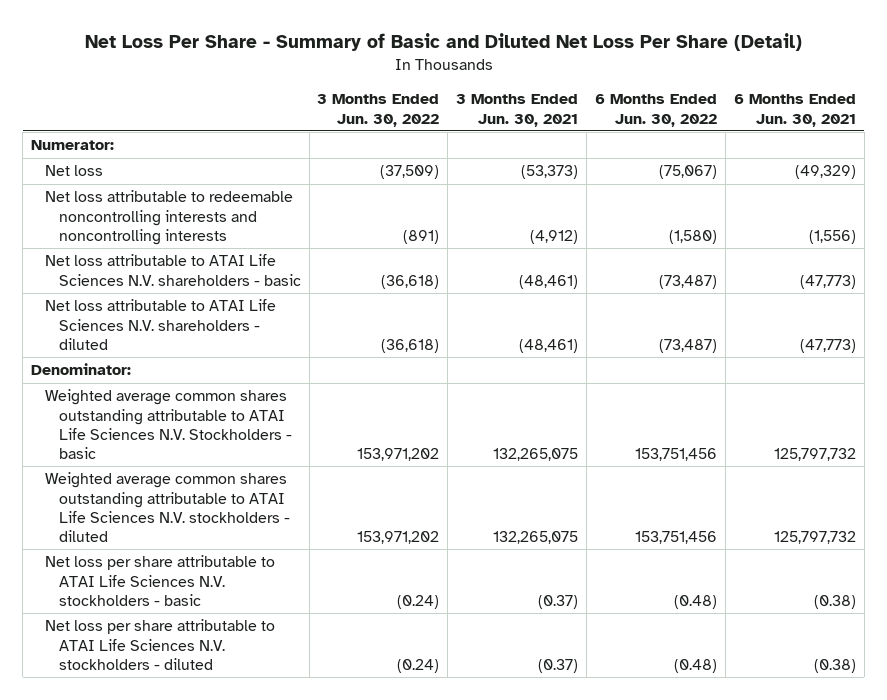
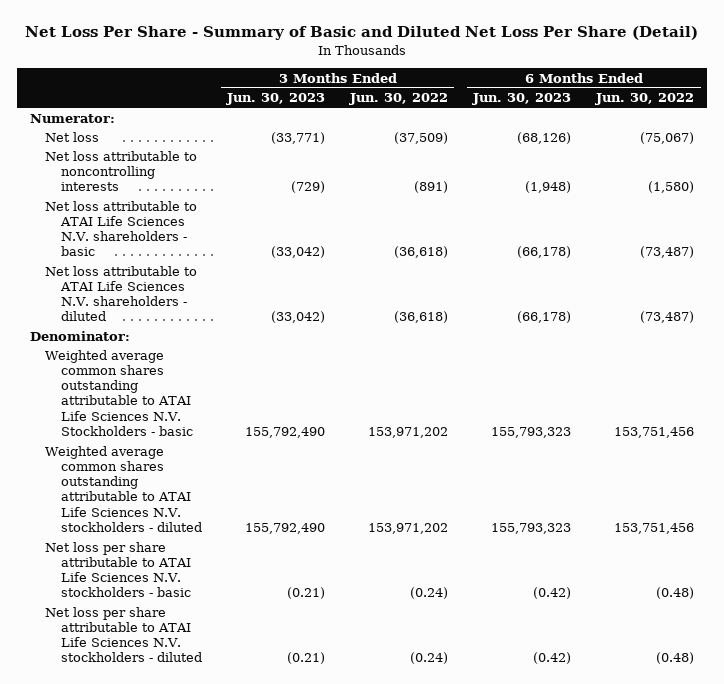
- | 3 Months Ended Jun. 30, 2022 | 3 Months Ended Jun. 30, 2021 | 6 Months Ended Jun. 30, 2022 | 6 Months Ended Jun. 30, 2021
+ | 3 Months Ended Jun. 30, 2023 | 3 Months Ended Jun. 30, 2022 | 6 Months Ended Jun. 30, 2023 | 6 Months Ended Jun. 30, 2022
- Net loss attributable to redeemable noncontrolling interests and noncontrolling interests | (891) | (4,912) | (1,580) | (1,556)
+ Net loss attributable to noncontrolling interests | (729) | (891) | (1,948) | (1,580)

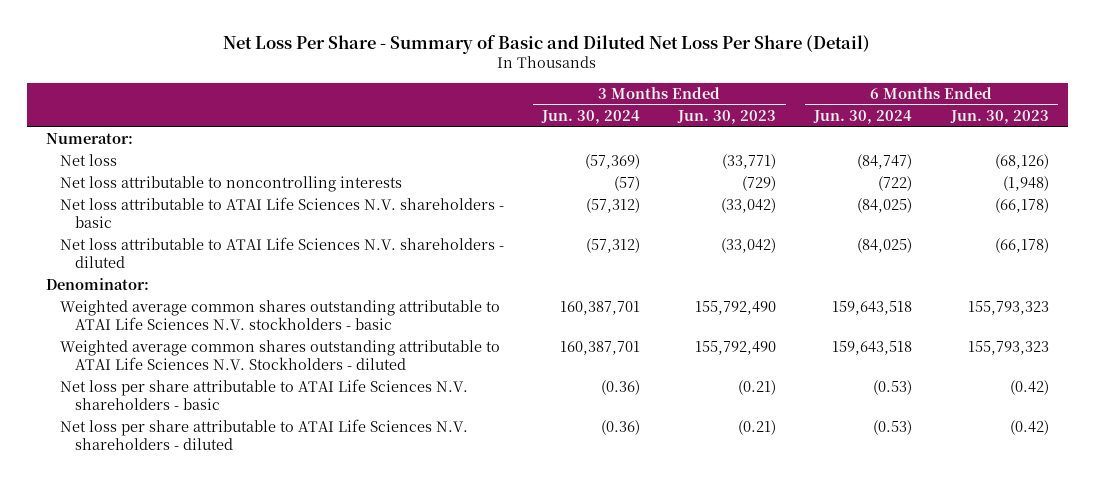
- | 3 Months Ended Jun. 30, 2023 | 3 Months Ended Jun. 30, 2022 | 6 Months Ended Jun. 30, 2023 | 6 Months Ended Jun. 30, 2022
+ | 3 Months Ended Jun. 30, 2024 | 3 Months Ended Jun. 30, 2023 | 6 Months Ended Jun. 30, 2024 | 6 Months Ended Jun. 30, 2023
- Weighted average common shares outstanding attributable to ATAI Life Sciences N.V. Stockholders - basic | 155,792,490 | 153,971,202 | 155,793,323 | 153,751,456
- Weighted average common shares outstanding attributable to ATAI Life Sciences N.V. stockholders - diluted | 155,792,490 | 153,971,202 | 155,793,323 | 153,751,456
- Net loss per share attributable to ATAI Life Sciences N.V. stockholders - basic | (0.21) | (0.24) | (0.42) | (0.48)
- Net loss per share attributable to ATAI Life Sciences N.V. stockholders - diluted | (0.21) | (0.24) | (0.42) | (0.48)
+ Weighted average common shares outstanding attributable to ATAI Life Sciences N.V. stockholders - basic | 160,387,701 | 155,792,490 | 159,643,518 | 155,793,323
+ Weighted average common shares outstanding attributable to ATAI Life Sciences N.V. Stockholders - diluted | 160,387,701 | 155,792,490 | 159,643,518 | 155,793,323
+ Net loss per share attributable to ATAI Life Sciences N.V. shareholders - basic | (0.36) | (0.21) | (0.53) | (0.42)
+ Net loss per share attributable to ATAI Life Sciences N.V. shareholders - diluted | (0.36) | (0.21) | (0.53) | (0.42)

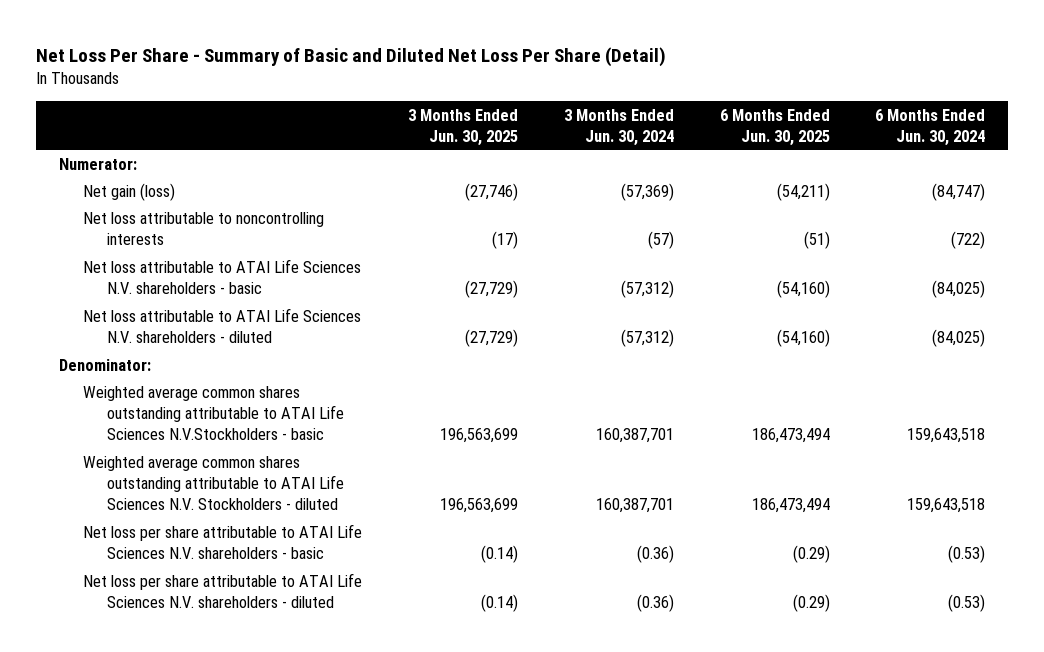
- | 3 Months Ended Jun. 30, 2024 | 3 Months Ended Jun. 30, 2023 | 6 Months Ended Jun. 30, 2024 | 6 Months Ended Jun. 30, 2023
+ | 3 Months Ended Jun. 30, 2025 | 3 Months Ended Jun. 30, 2024 | 6 Months Ended Jun. 30, 2025 | 6 Months Ended Jun. 30, 2024
- Net loss | (57,369) | (33,771) | (84,747) | (68,126)
+ Net gain (loss) | (27,746) | (57,369) | (54,211) | (84,747)
- Weighted average common shares outstanding attributable to ATAI Life Sciences N.V. stockholders - basic | 160,387,701 | 155,792,490 | 159,643,518 | 155,793,323
+ Weighted average common shares outstanding attributable to ATAI Life Sciences N.V.Stockholders - basic | 196,563,699 | 160,387,701 | 186,473,494 | 159,643,518

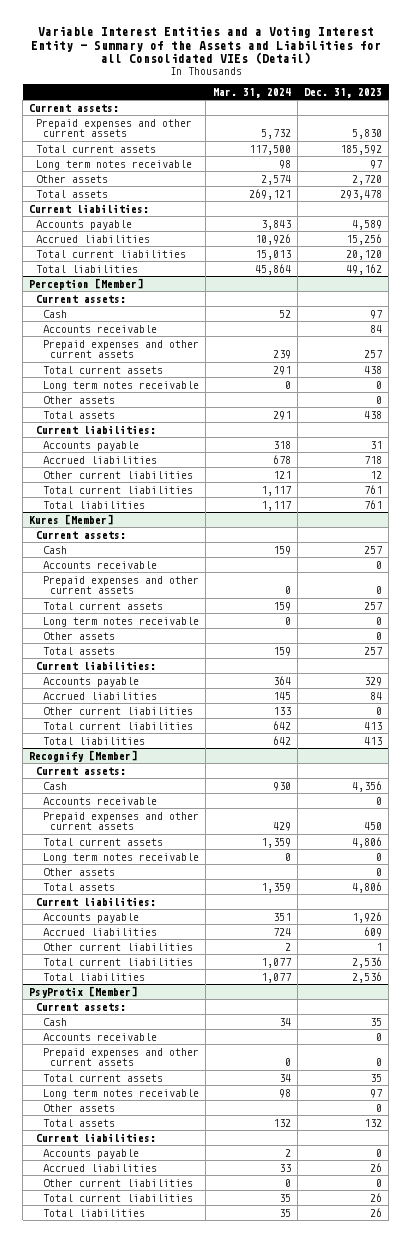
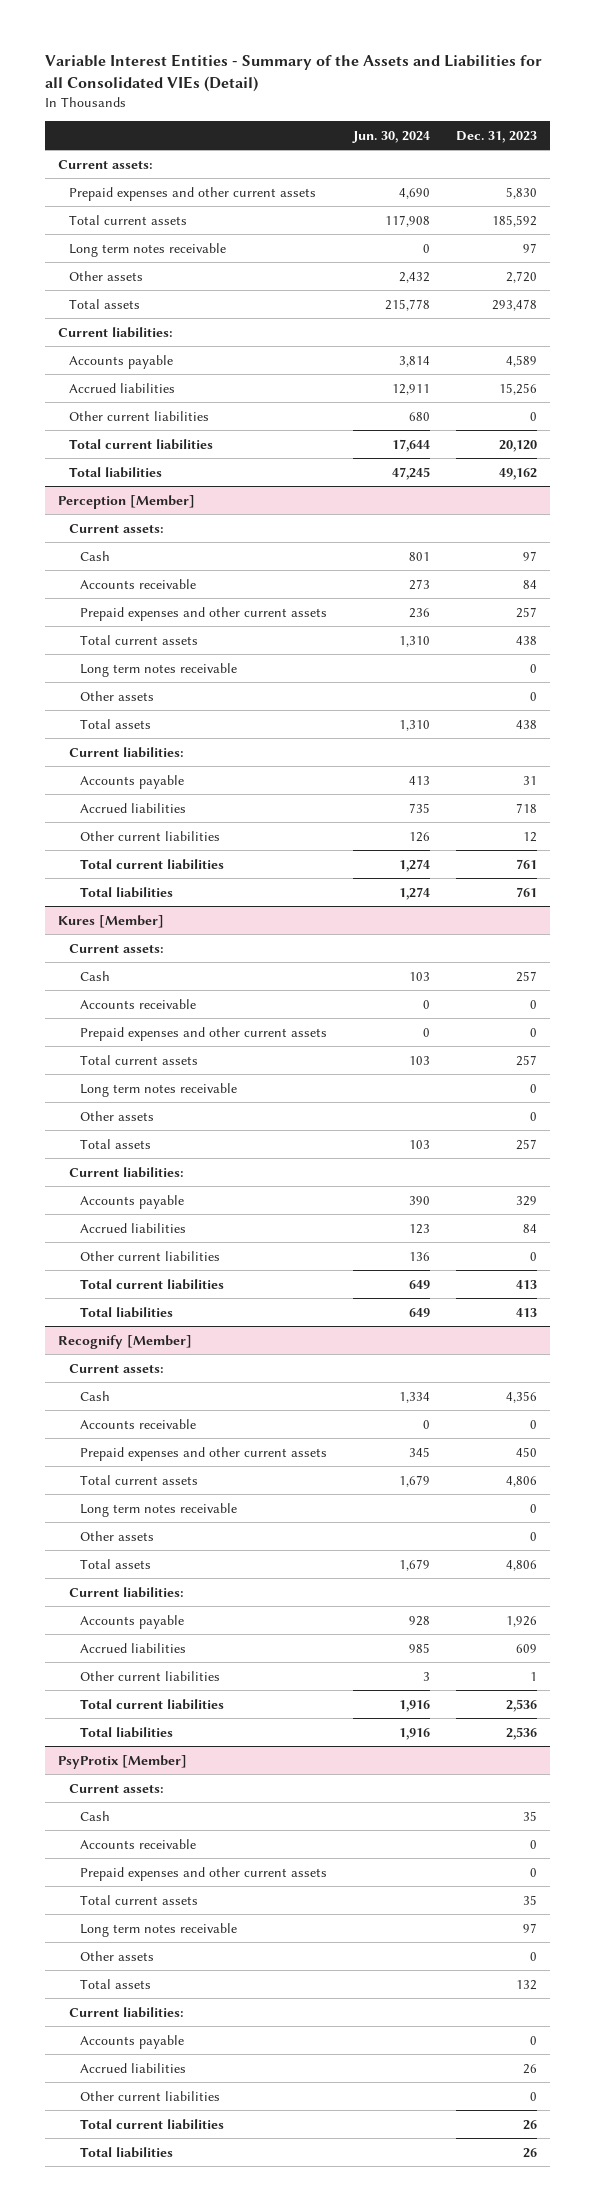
- Variable Interest Entities and a Voting Interest Entity - Summary of the Assets and Liabilities for all Consolidated VIEs (Detail)
+ Variable Interest Entities - Summary of the Assets and Liabilities for all Consolidated VIEs (Detail)
- | Mar. 31, 2024 | Dec. 31, 2023
+ | Jun. 30, 2024 | Dec. 31, 2023
+ Other current liabilities | 680 | 0

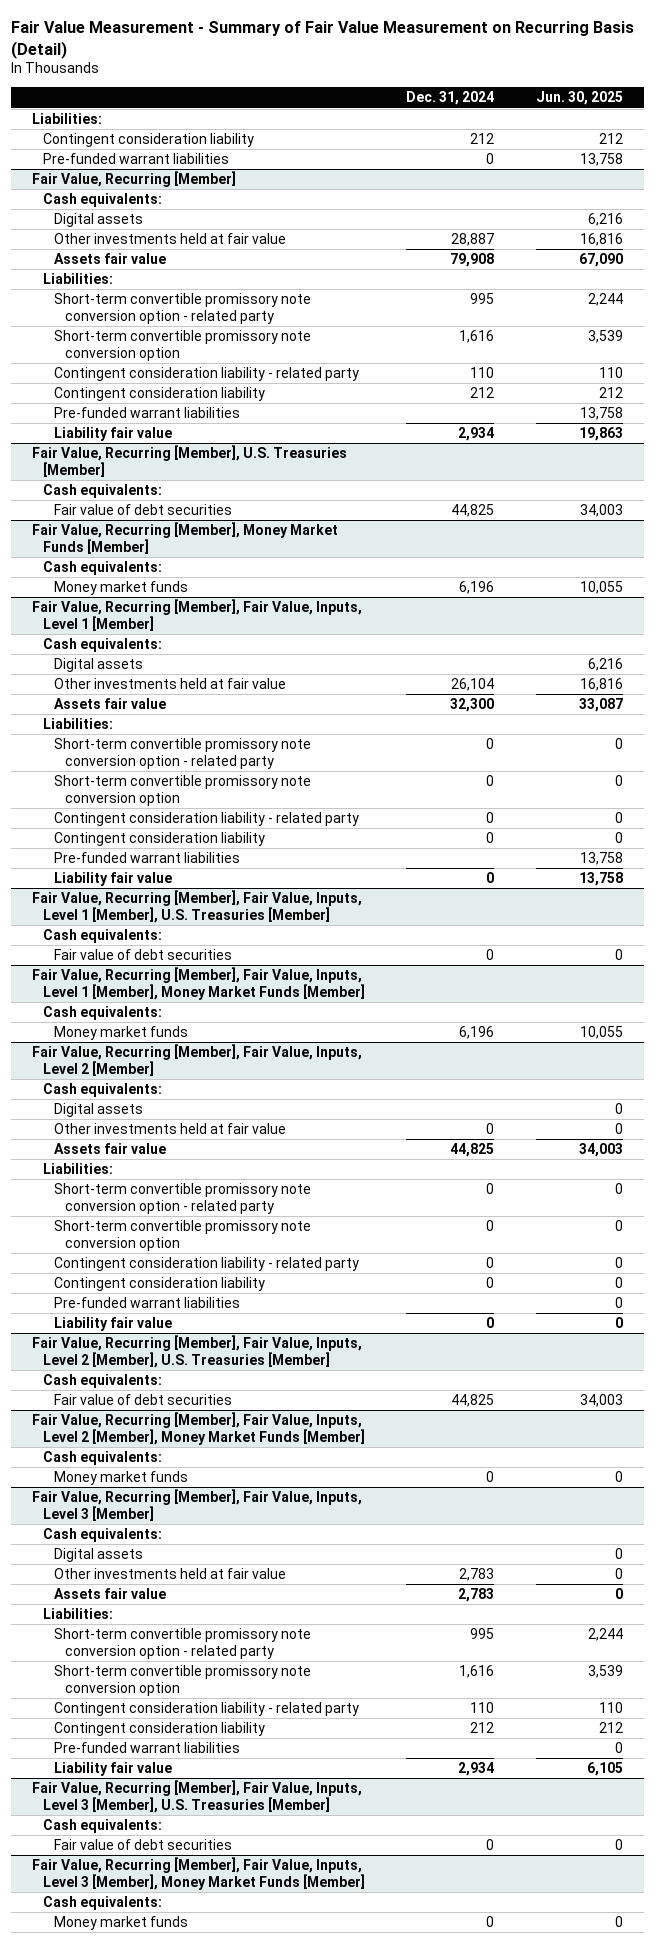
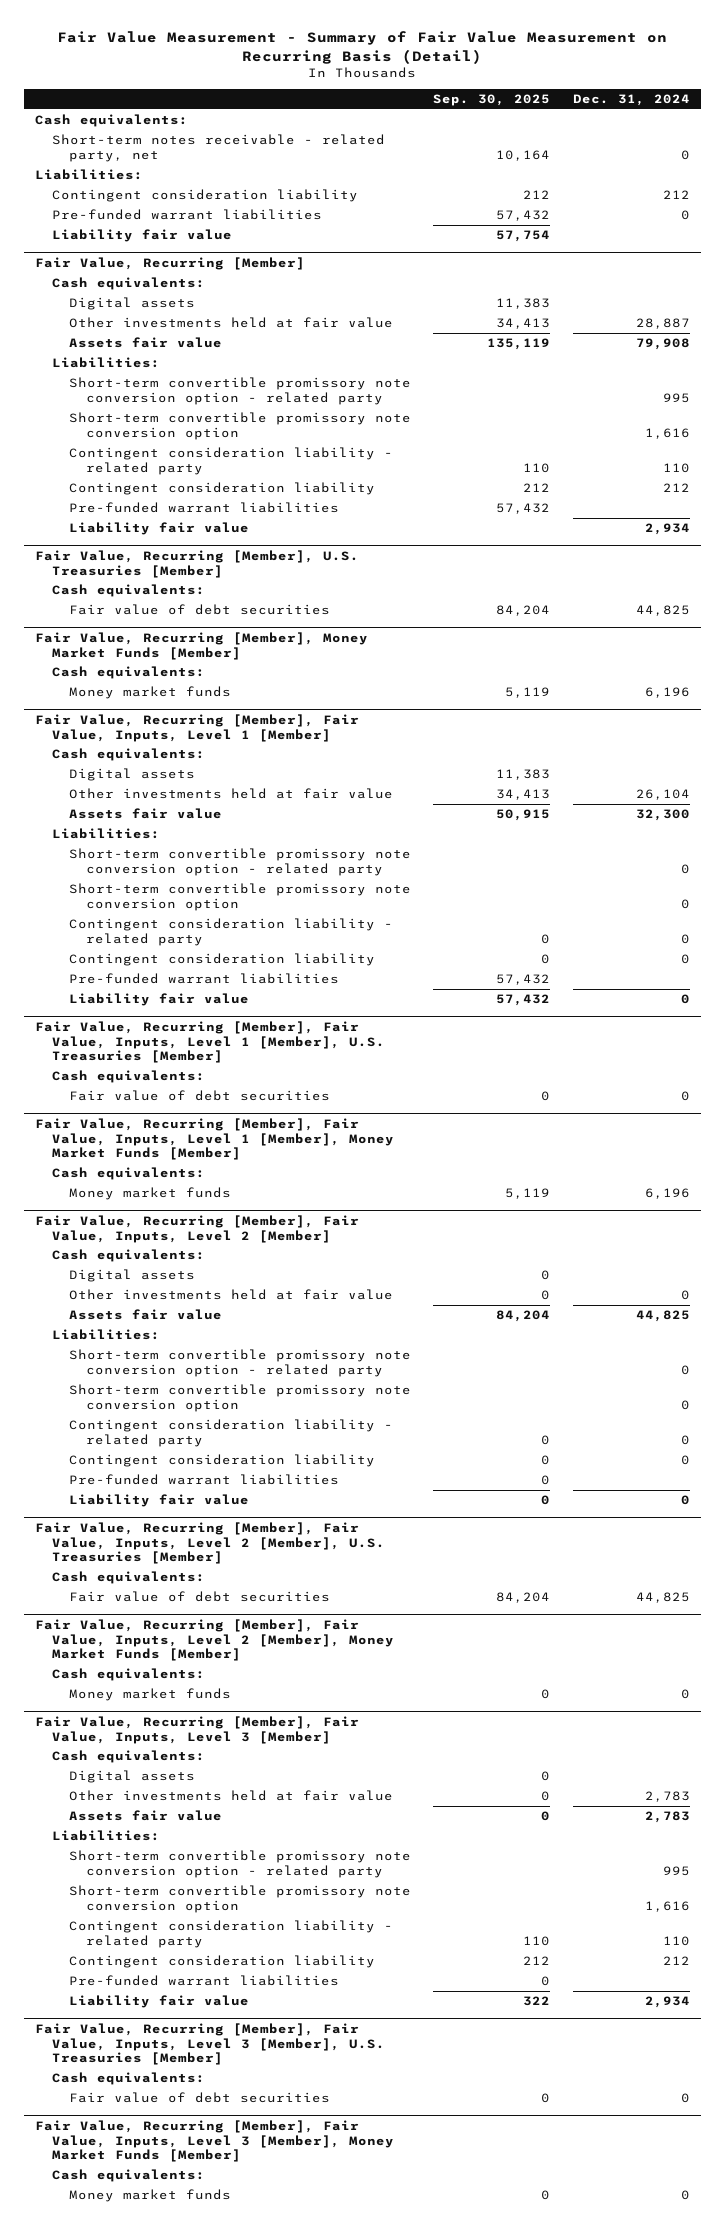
- | Dec. 31, 2024 | Jun. 30, 2025
+ | Sep. 30, 2025 | Dec. 31, 2024
+ Cash equivalents:
+ Short-term notes receivable - related party, net | 10,164 | 0
+ Liability fair value | 57,754 |

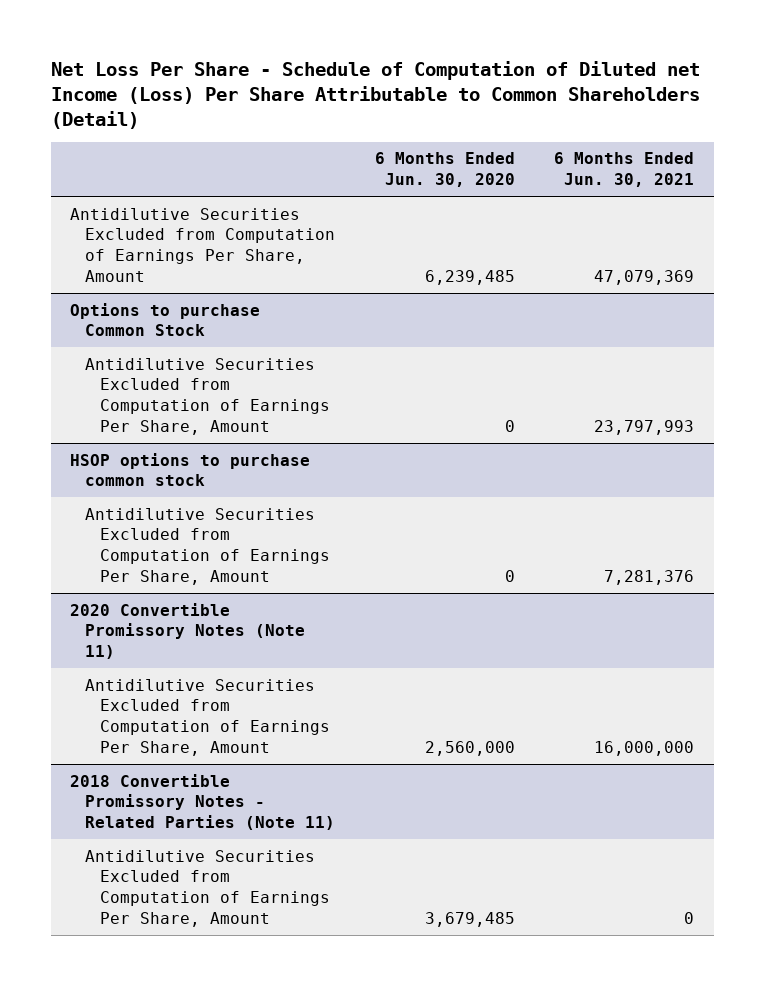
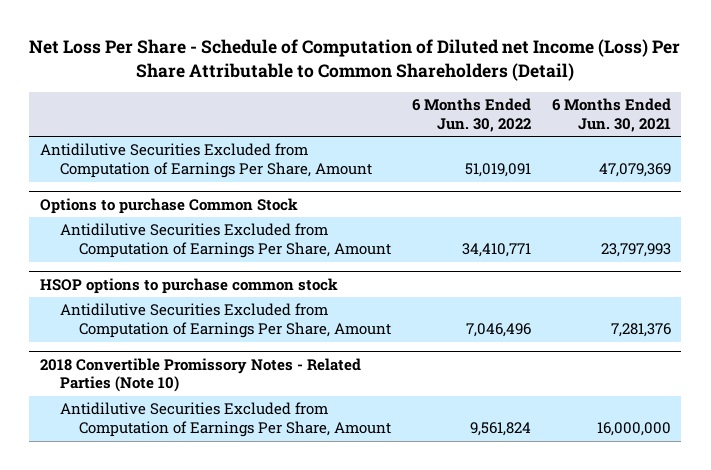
- | 6 Months Ended Jun. 30, 2020 | 6 Months Ended Jun. 30, 2021
+ | 6 Months Ended Jun. 30, 2022 | 6 Months Ended Jun. 30, 2021
- 2020 Convertible Promissory Notes (Note 11)
+ 2018 Convertible Promissory Notes - Related Parties (Note 10)
- 2018 Convertible Promissory Notes - Related Parties (Note 11)
- Antidilutive Securities Excluded from Computation of Earnings Per Share, Amount | 3,679,485 | 0

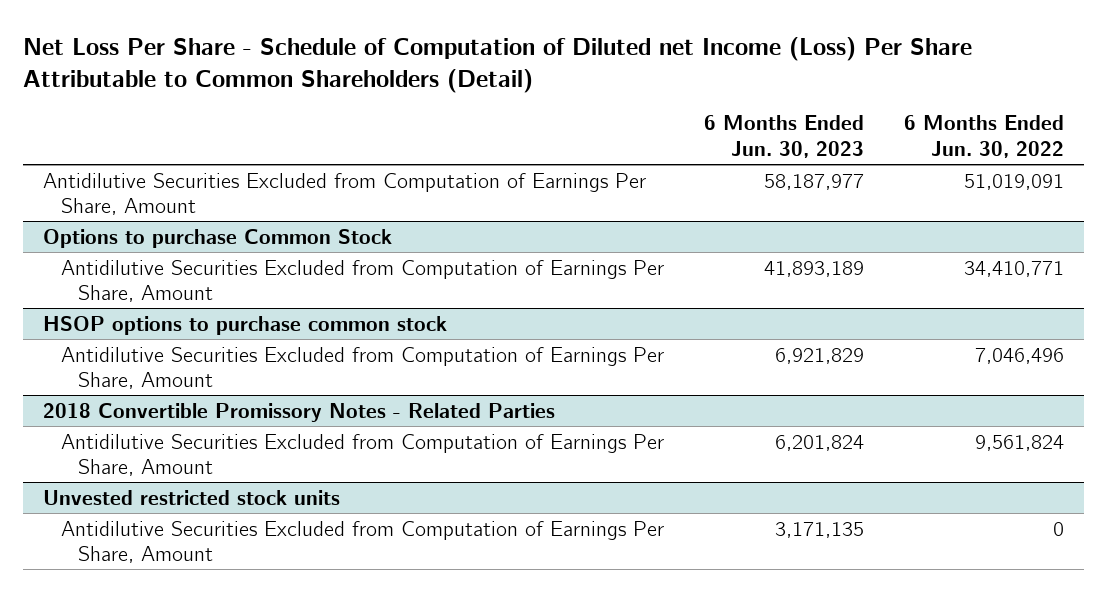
- | 6 Months Ended Jun. 30, 2022 | 6 Months Ended Jun. 30, 2021
+ | 6 Months Ended Jun. 30, 2023 | 6 Months Ended Jun. 30, 2022
- 2018 Convertible Promissory Notes - Related Parties (Note 10)
+ 2018 Convertible Promissory Notes - Related Parties
+ Unvested restricted stock units
+ Antidilutive Securities Excluded from Computation of Earnings Per Share, Amount | 3,171,135 | 0

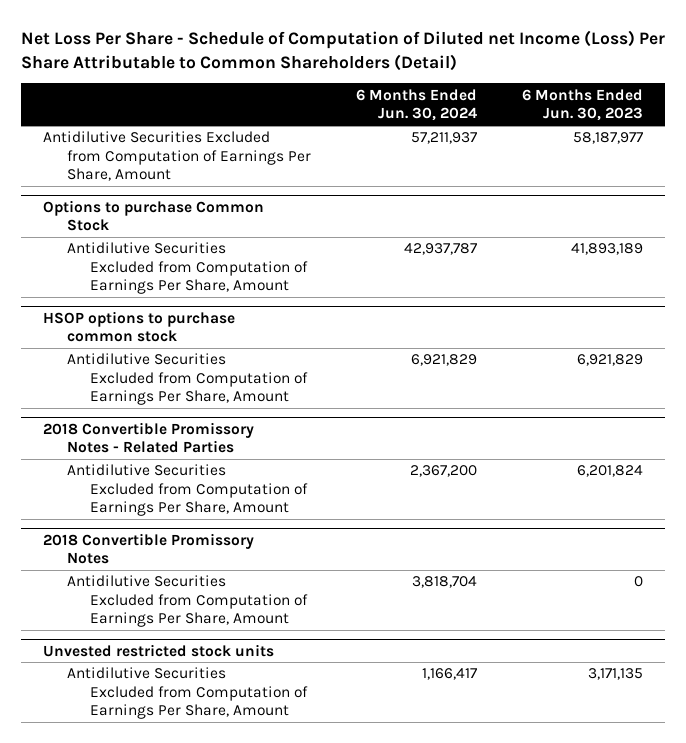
- | 6 Months Ended Jun. 30, 2023 | 6 Months Ended Jun. 30, 2022
+ | 6 Months Ended Jun. 30, 2024 | 6 Months Ended Jun. 30, 2023
+ 2018 Convertible Promissory Notes
+ Antidilutive Securities Excluded from Computation of Earnings Per Share, Amount | 3,818,704 | 0

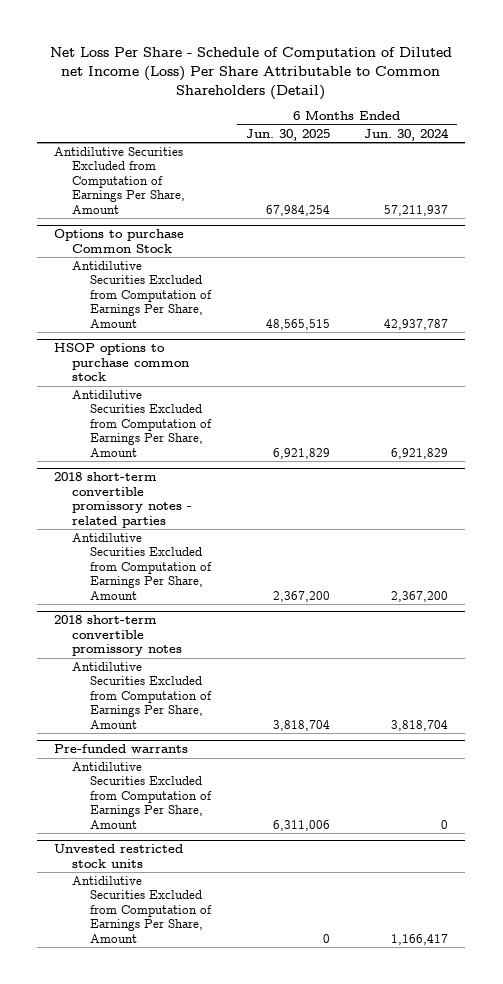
- | 6 Months Ended Jun. 30, 2024 | 6 Months Ended Jun. 30, 2023
+ | 6 Months Ended Jun. 30, 2025 | 6 Months Ended Jun. 30, 2024
- 2018 Convertible Promissory Notes - Related Parties
+ 2018 short-term convertible promissory notes - related parties
- 2018 Convertible Promissory Notes
+ 2018 short-term convertible promissory notes
+ Pre-funded warrants
+ Antidilutive Securities Excluded from Computation of Earnings Per Share, Amount | 6,311,006 | 0

